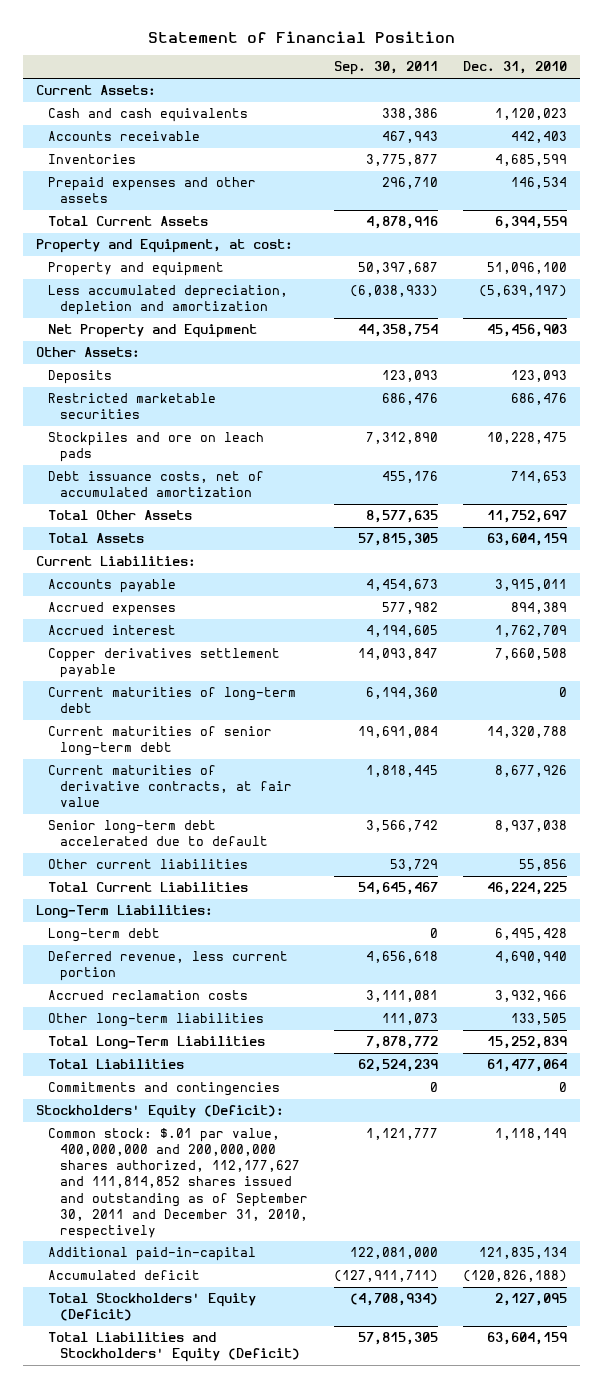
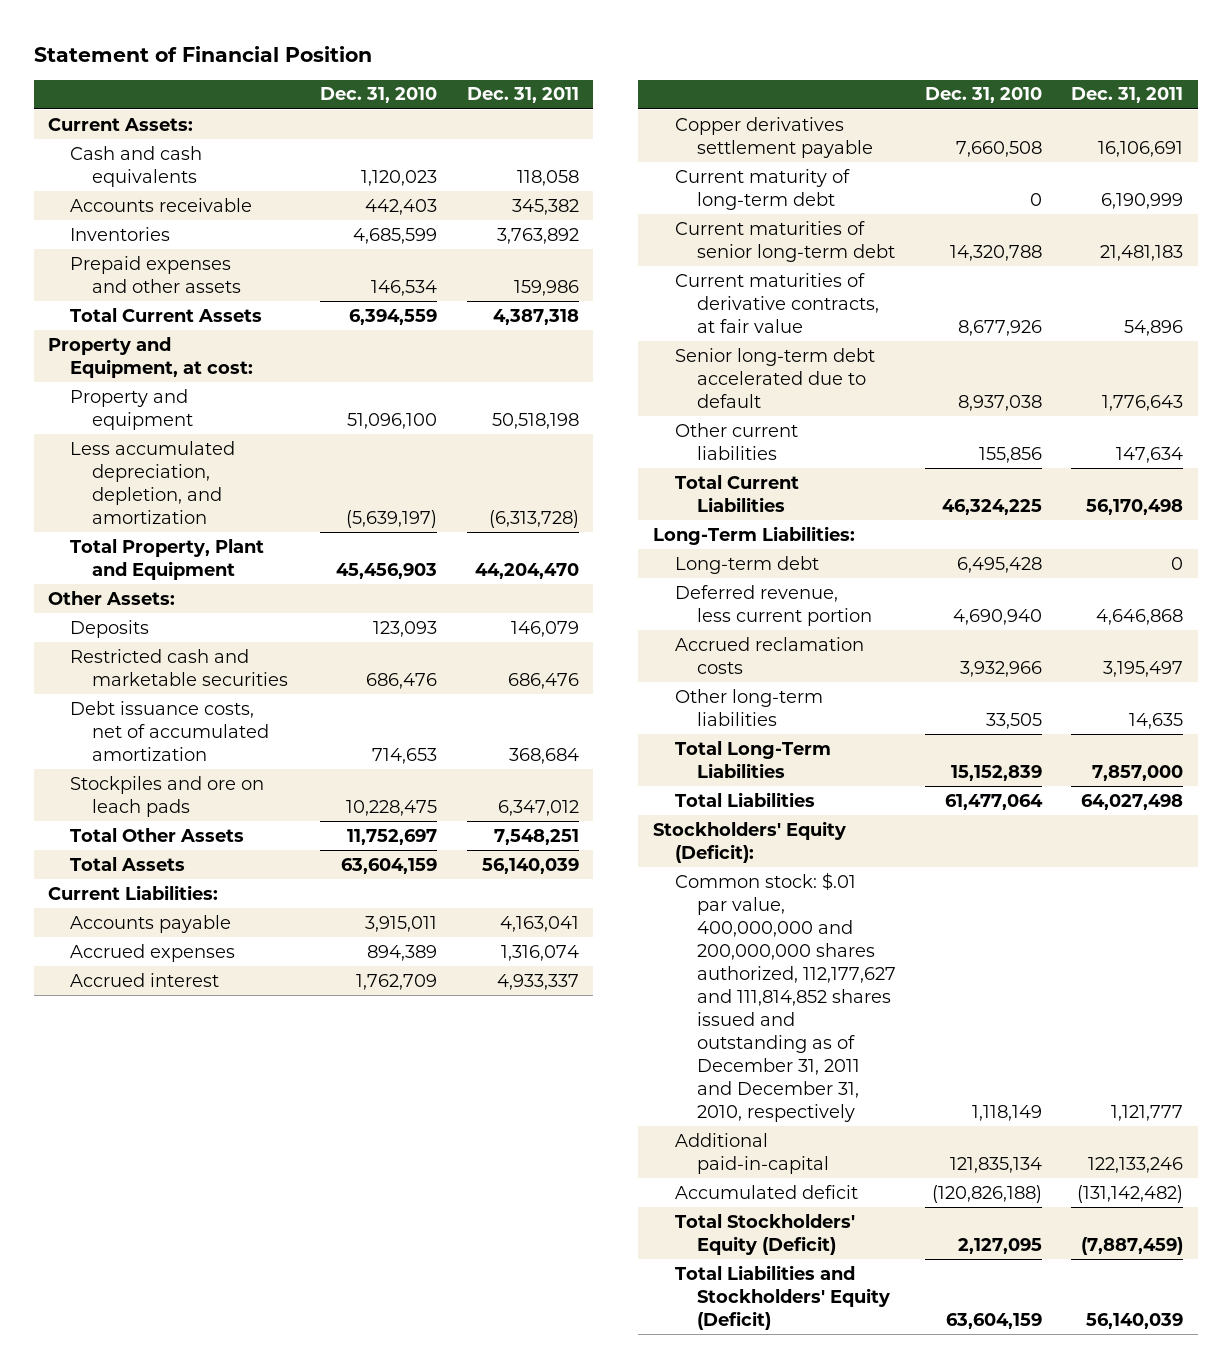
- | Sep. 30, 2011 | Dec. 31, 2010
+ | Dec. 31, 2010 | Dec. 31, 2011
- Less accumulated depreciation, depletion and amortization | (6,038,933) | (5,639,197)
- Net Property and Equipment | 44,358,754 | 45,456,903
+ Less accumulated depreciation, depletion, and amortization | (5,639,197) | (6,313,728)
+ Total Property, Plant and Equipment | 45,456,903 | 44,204,470
- Restricted marketable securities | 686,476 | 686,476
+ Restricted cash and marketable securities | 686,476 | 686,476
moved down: Stockpiles and ore on leach pads | 10,228,475 | 6,347,012
- Current maturities of long-term debt | 6,194,360 | 0
+ Current maturity of long-term debt | 0 | 6,190,999
- Other current liabilities | 53,729 | 55,856
- Total Current Liabilities | 54,645,467 | 46,224,225
+ Other current liabilities | 155,856 | 147,634
+ Total Current Liabilities | 46,324,225 | 56,170,498
- Other long-term liabilities | 111,073 | 133,505
- Total Long-Term Liabilities | 7,878,772 | 15,252,839
+ Other long-term liabilities | 33,505 | 14,635
+ Total Long-Term Liabilities | 15,152,839 | 7,857,000
- Commitments and contingencies | 0 | 0
- Common stock: $.01 par value, 400,000,000 and 200,000,000 shares authorized, 112,177,627 and 111,814,852 shares issued and outstanding as of September 30, 2011 and December 31, 2010, respectively | 1,121,777 | 1,118,149
+ Common stock: $.01 par value, 400,000,000 and 200,000,000 shares authorized, 112,177,627 and 111,814,852 shares issued and outstanding as of December 31, 2011 and December 31, 2010, respectively | 1,118,149 | 1,121,777

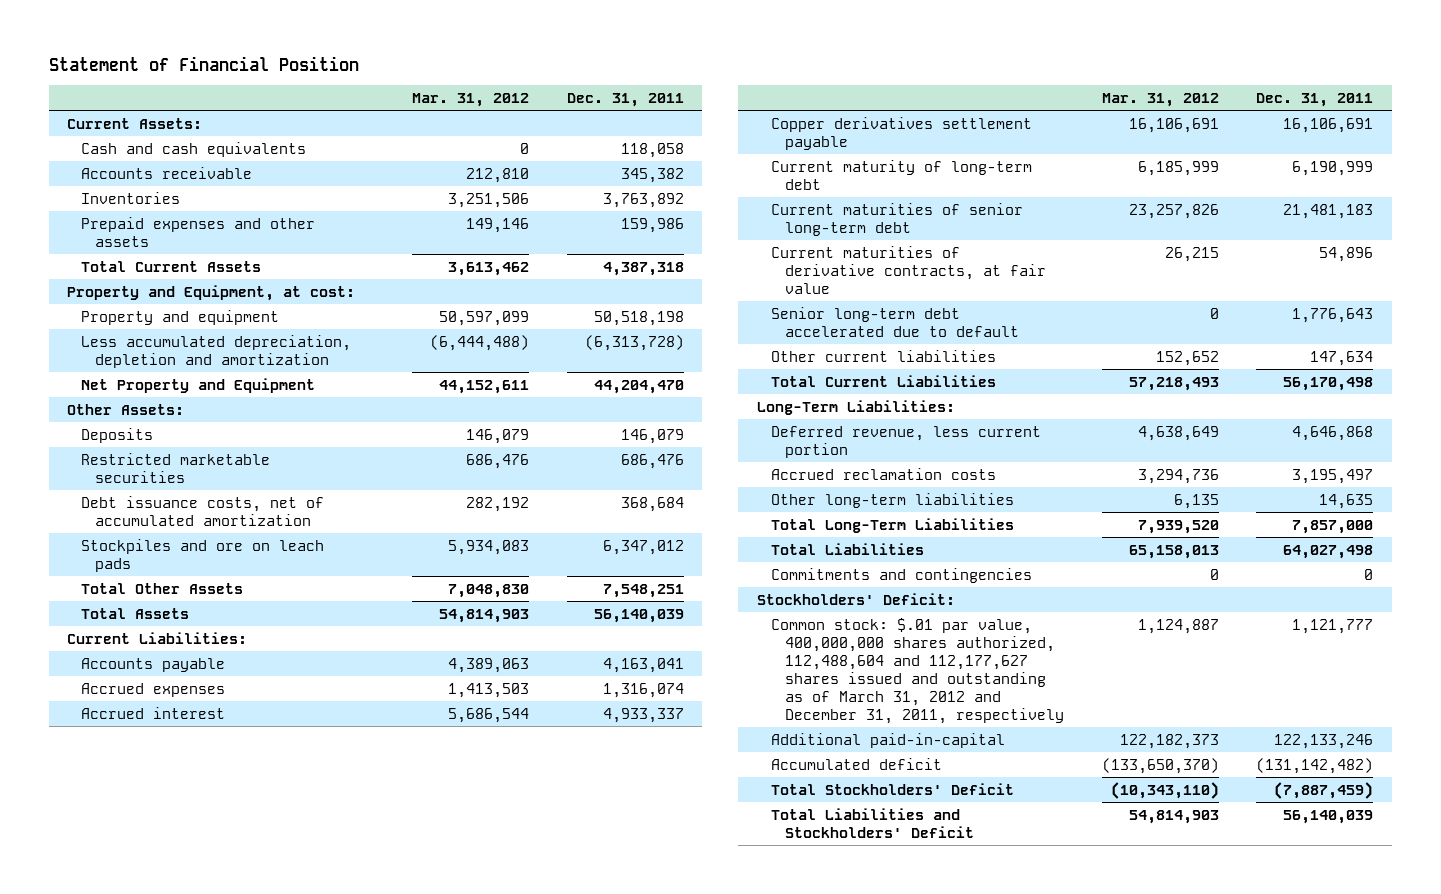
- | Dec. 31, 2010 | Dec. 31, 2011
+ | Mar. 31, 2012 | Dec. 31, 2011
- Less accumulated depreciation, depletion, and amortization | (5,639,197) | (6,313,728)
- Total Property, Plant and Equipment | 45,456,903 | 44,204,470
+ Less accumulated depreciation, depletion and amortization | (6,444,488) | (6,313,728)
+ Net Property and Equipment | 44,152,611 | 44,204,470
- Restricted cash and marketable securities | 686,476 | 686,476
+ Restricted marketable securities | 686,476 | 686,476
- Long-term debt | 6,495,428 | 0
- Stockholders' Equity (Deficit):
- Common stock: $.01 par value, 400,000,000 and 200,000,000 shares authorized, 112,177,627 and 111,814,852 shares issued and outstanding as of December 31, 2011 and December 31, 2010, respectively | 1,118,149 | 1,121,777
+ Commitments and contingencies | 0 | 0
+ Stockholders' Deficit:
+ Common stock: $.01 par value, 400,000,000 shares authorized, 112,488,604 and 112,177,627 shares issued and outstanding as of March 31, 2012 and December 31, 2011, respectively | 1,124,887 | 1,121,777
- Total Stockholders' Equity (Deficit) | 2,127,095 | (7,887,459)
- Total Liabilities and Stockholders' Equity (Deficit) | 63,604,159 | 56,140,039
+ Total Stockholders' Deficit | (10,343,110) | (7,887,459)
+ Total Liabilities and Stockholders' Deficit | 54,814,903 | 56,140,039

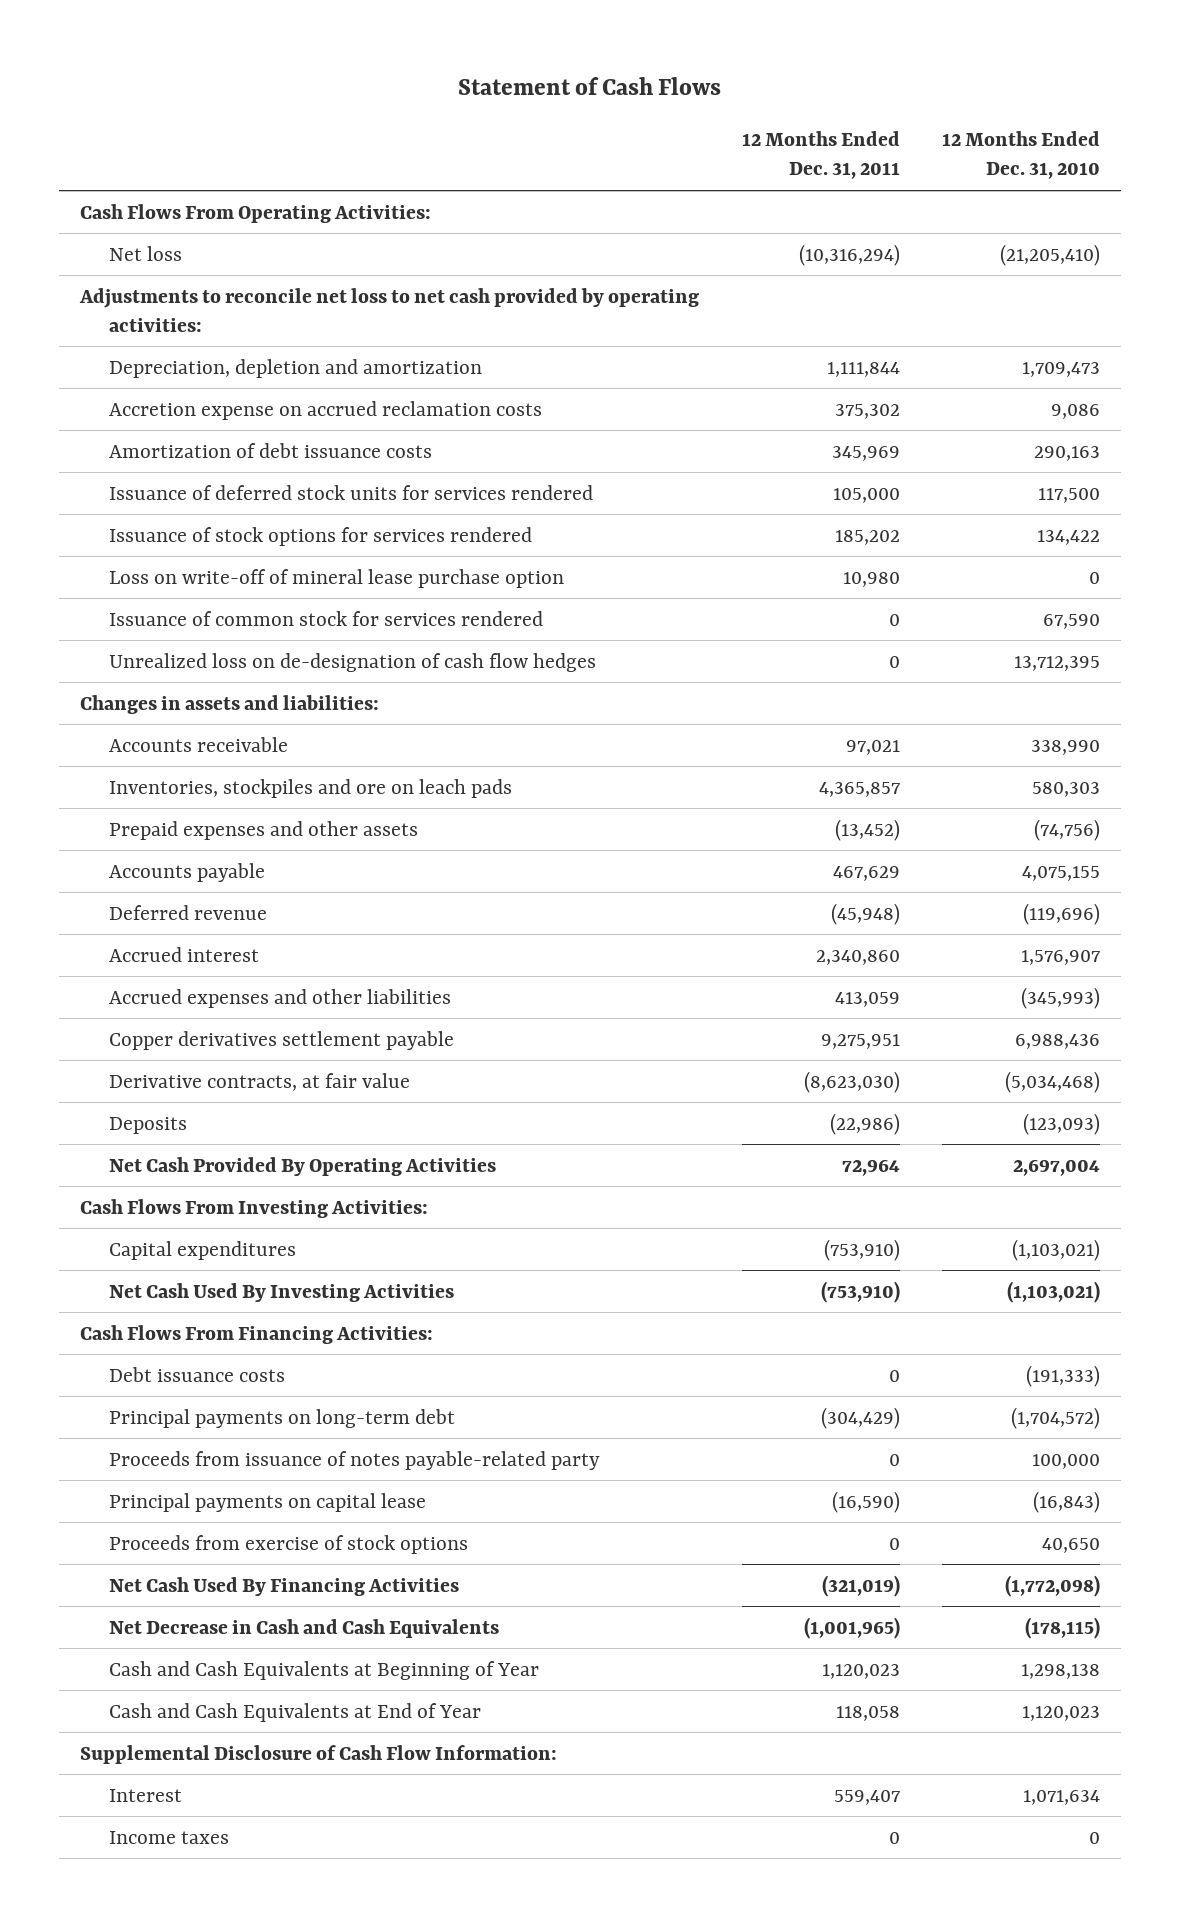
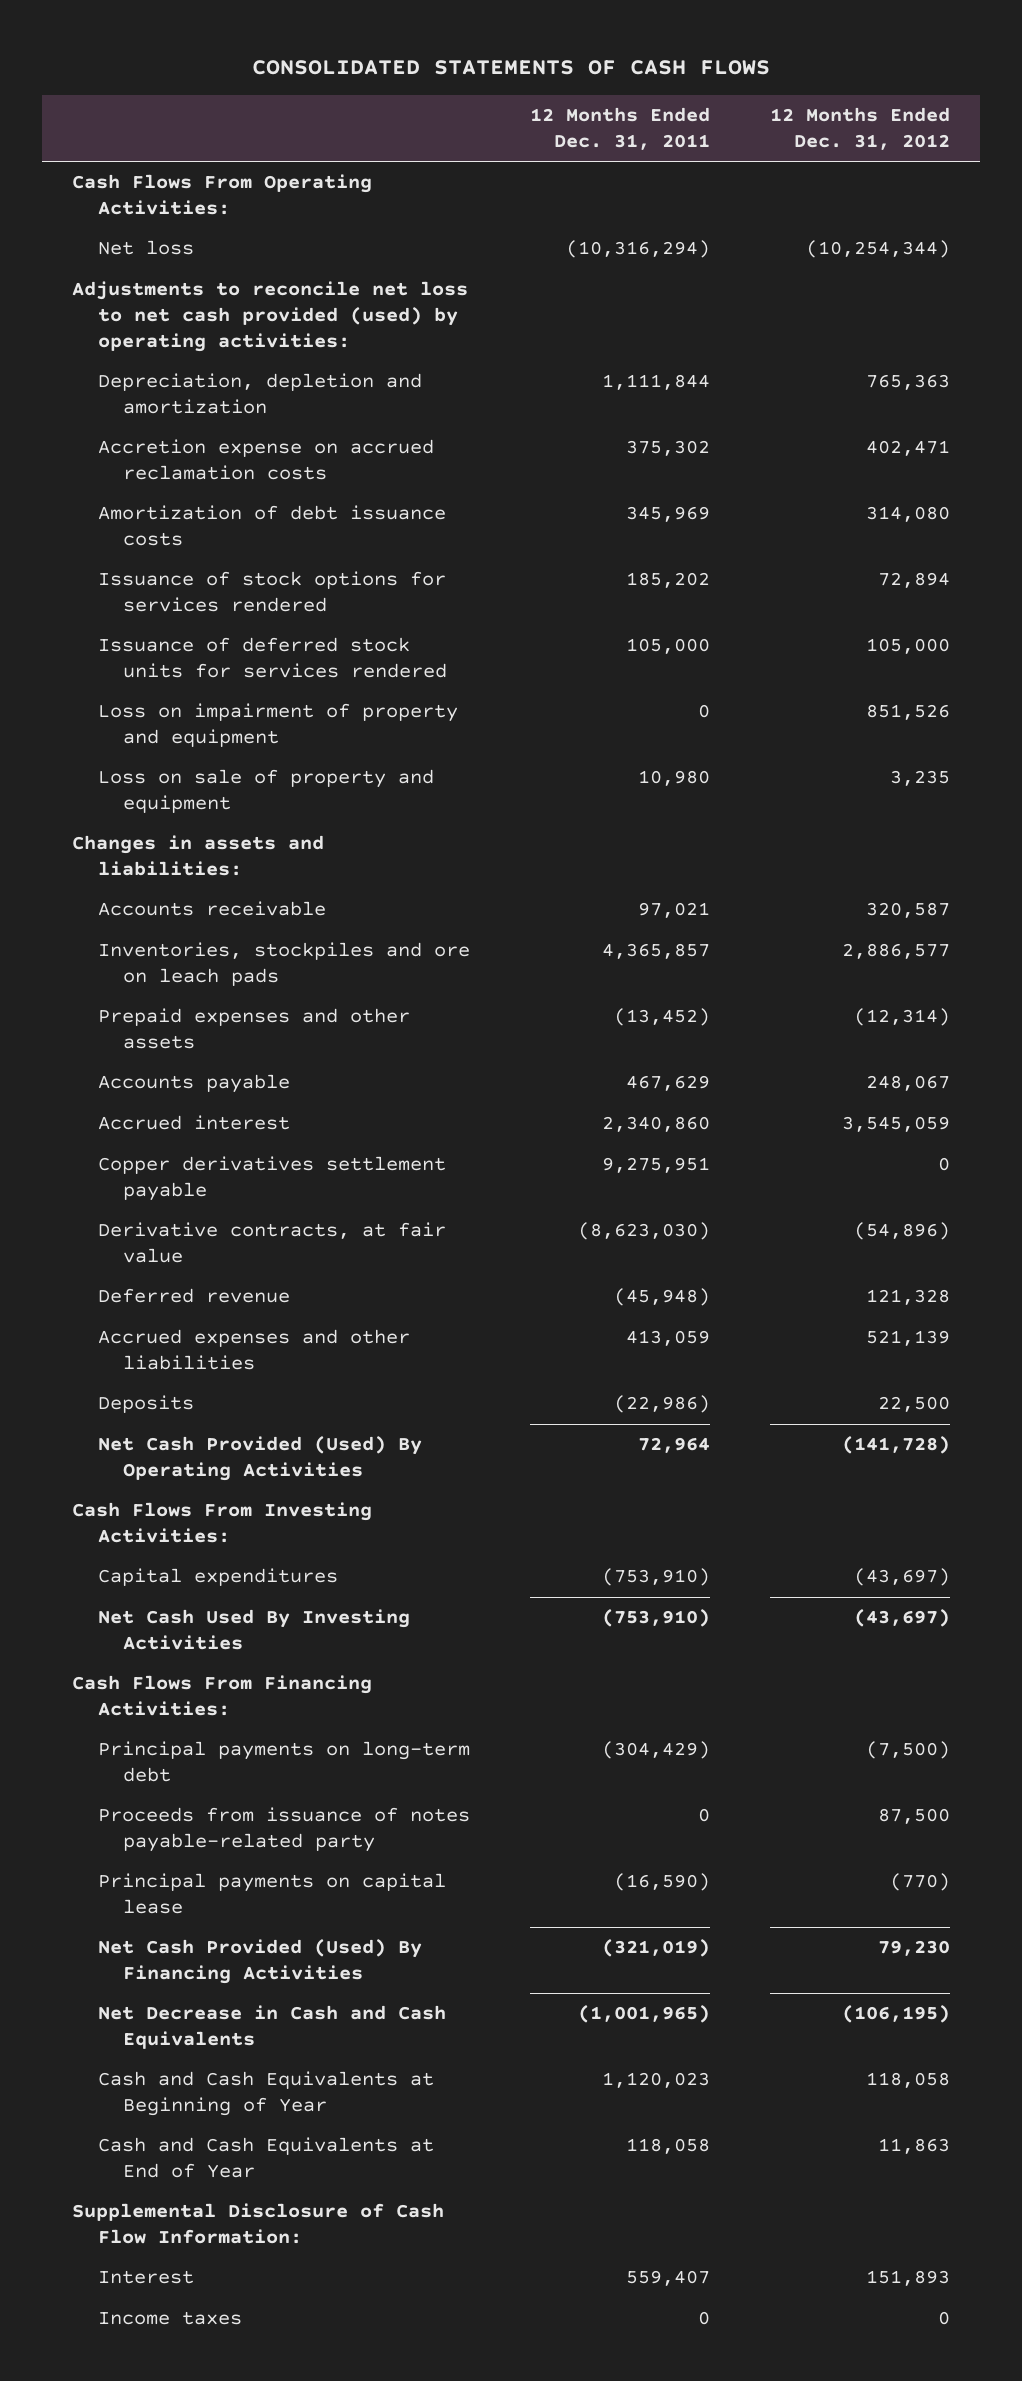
- Statement of Cash Flows
+ CONSOLIDATED STATEMENTS OF CASH FLOWS
- | 12 Months Ended Dec. 31, 2011 | 12 Months Ended Dec. 31, 2010
+ | 12 Months Ended Dec. 31, 2011 | 12 Months Ended Dec. 31, 2012
- Adjustments to reconcile net loss to net cash provided by operating activities:
+ Adjustments to reconcile net loss to net cash provided (used) by operating activities:
- Loss on write-off of mineral lease purchase option | 10,980 | 0
- Issuance of common stock for services rendered | 0 | 67,590
- Unrealized loss on de-designation of cash flow hedges | 0 | 13,712,395
moved down: Issuance of deferred stock units for services rendered | 105,000 | 105,000
+ Loss on impairment of property and equipment | 0 | 851,526
+ Loss on sale of property and equipment | 10,980 | 3,235
moved down: Deferred revenue | (45,948) | 121,328
moved down: Accrued expenses and other liabilities | 413,059 | 521,139
- Net Cash Provided By Operating Activities | 72,964 | 2,697,004
+ Net Cash Provided (Used) By Operating Activities | 72,964 | (141,728)
- Debt issuance costs | 0 | (191,333)
- Proceeds from exercise of stock options | 0 | 40,650
- Net Cash Used By Financing Activities | (321,019) | (1,772,098)
+ Net Cash Provided (Used) By Financing Activities | (321,019) | 79,230

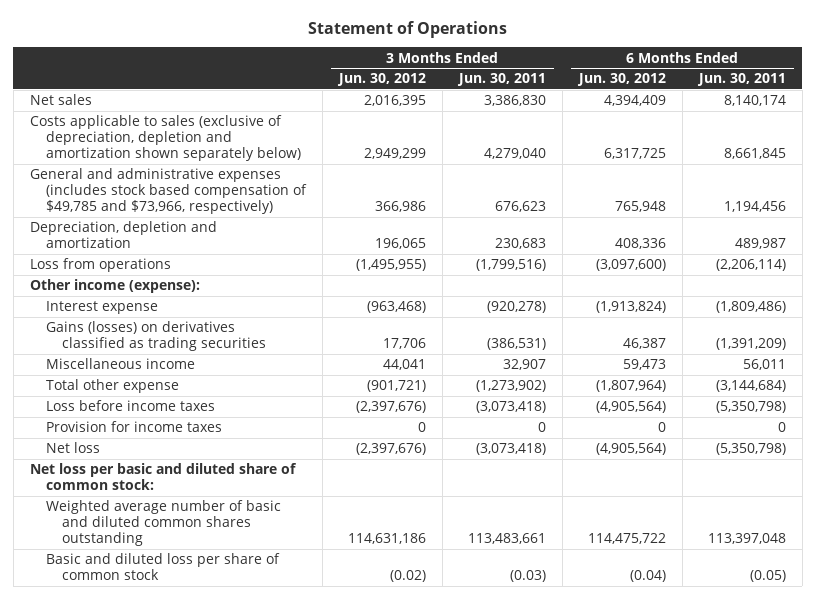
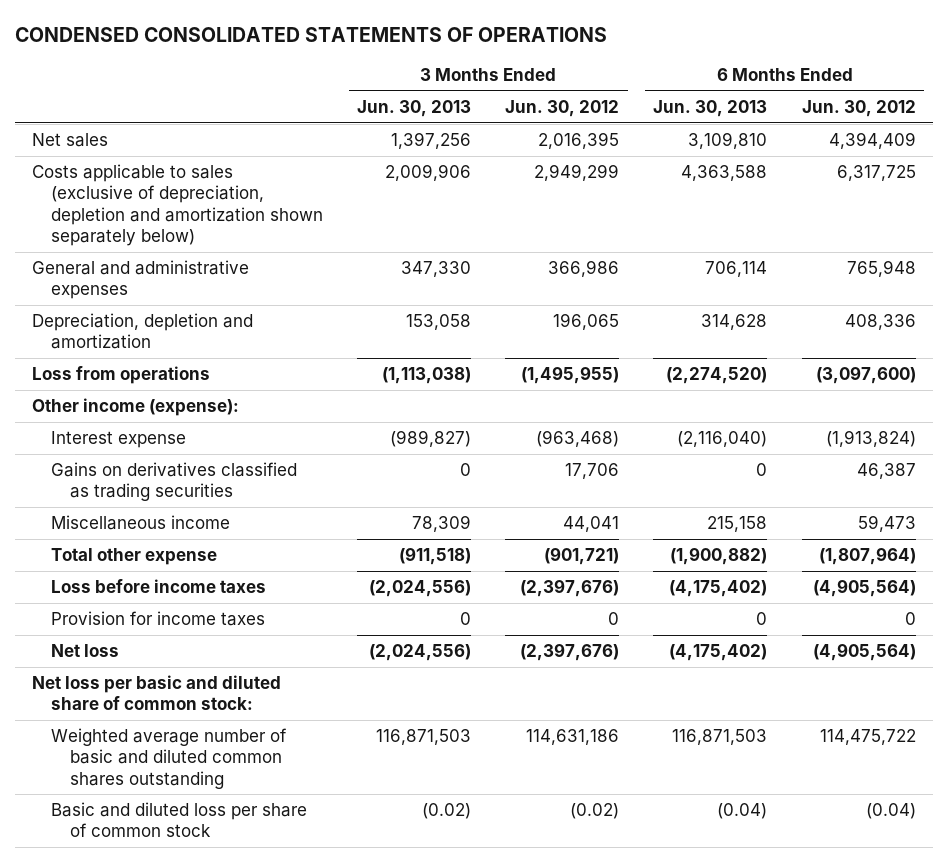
- Statement of Operations
+ CONDENSED CONSOLIDATED STATEMENTS OF OPERATIONS
- | 3 Months Ended Jun. 30, 2012 | 3 Months Ended Jun. 30, 2011 | 6 Months Ended Jun. 30, 2012 | 6 Months Ended Jun. 30, 2011
+ | 3 Months Ended Jun. 30, 2013 | 3 Months Ended Jun. 30, 2012 | 6 Months Ended Jun. 30, 2013 | 6 Months Ended Jun. 30, 2012
- General and administrative expenses (includes stock based compensation of $49,785 and $73,966, respectively) | 366,986 | 676,623 | 765,948 | 1,194,456
+ General and administrative expenses | 347,330 | 366,986 | 706,114 | 765,948
- Gains (losses) on derivatives classified as trading securities | 17,706 | (386,531) | 46,387 | (1,391,209)
+ Gains on derivatives classified as trading securities | 0 | 17,706 | 0 | 46,387

